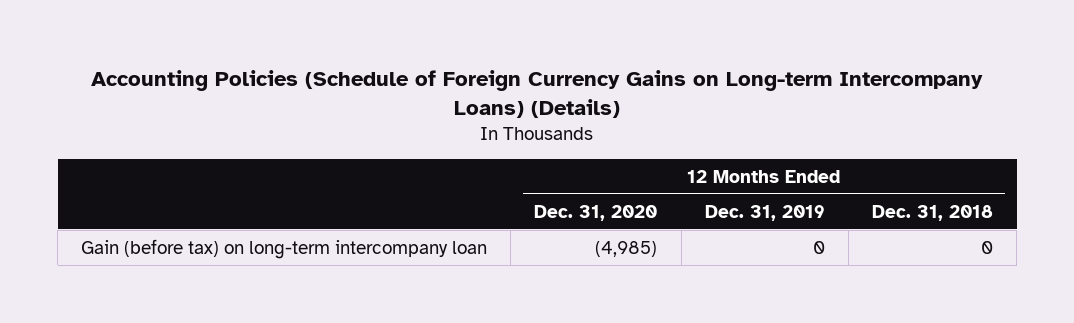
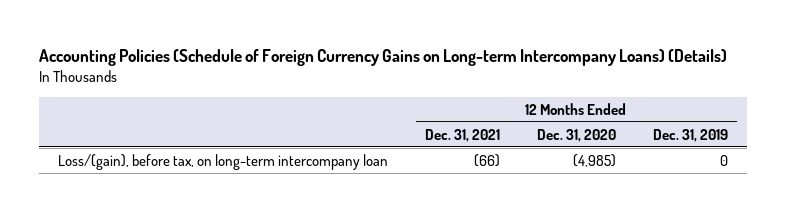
- | 12 Months Ended Dec. 31, 2020 | 12 Months Ended Dec. 31, 2019 | 12 Months Ended Dec. 31, 2018
+ | 12 Months Ended Dec. 31, 2021 | 12 Months Ended Dec. 31, 2020 | 12 Months Ended Dec. 31, 2019
- Gain (before tax) on long-term intercompany loan | (4,985) | 0 | 0
+ Loss/(gain), before tax, on long-term intercompany loan | (66) | (4,985) | 0

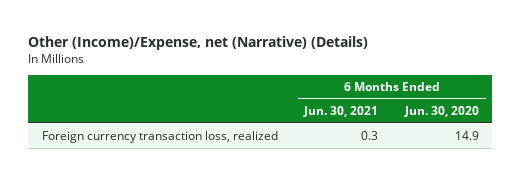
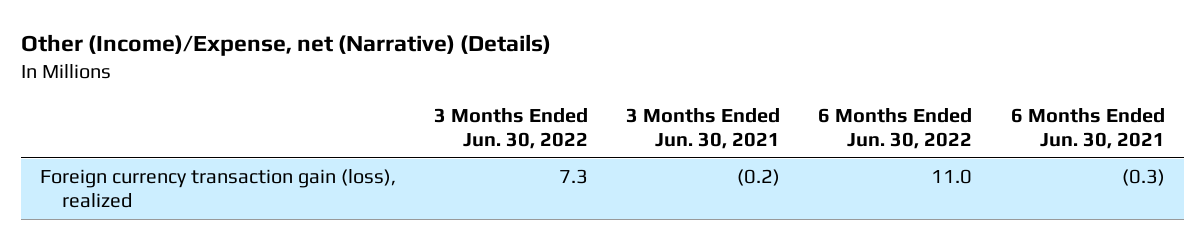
- | 6 Months Ended Jun. 30, 2021 | 6 Months Ended Jun. 30, 2020
+ | 3 Months Ended Jun. 30, 2022 | 3 Months Ended Jun. 30, 2021 | 6 Months Ended Jun. 30, 2022 | 6 Months Ended Jun. 30, 2021
- Foreign currency transaction loss, realized | 0.3 | 14.9
+ Foreign currency transaction gain (loss), realized | 7.3 | (0.2) | 11.0 | (0.3)

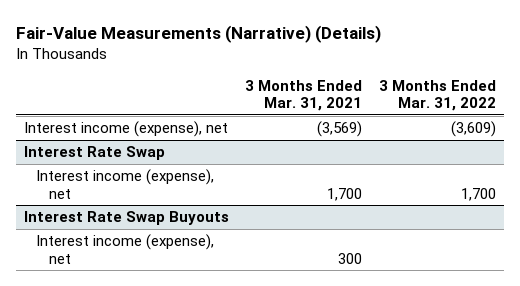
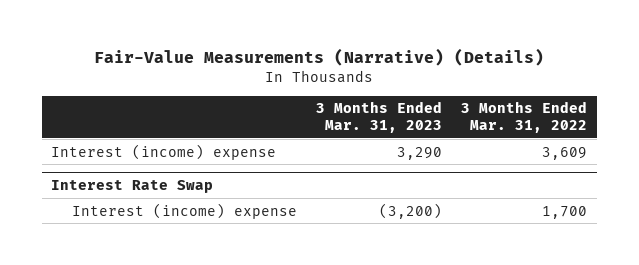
- | 3 Months Ended Mar. 31, 2021 | 3 Months Ended Mar. 31, 2022
+ | 3 Months Ended Mar. 31, 2023 | 3 Months Ended Mar. 31, 2022
- Interest income (expense), net | (3,569) | (3,609)
+ Interest (income) expense | 3,290 | 3,609
@ Interest Rate Swap
- Interest income (expense), net | 1,700 | 1,700
- Interest Rate Swap Buyouts
- Interest income (expense), net | 300 |
@ Interest Rate Swap
+ Interest (income) expense | (3,200) | 1,700

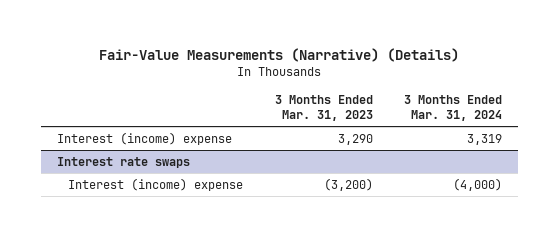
- | 3 Months Ended Mar. 31, 2023 | 3 Months Ended Mar. 31, 2022
+ | 3 Months Ended Mar. 31, 2023 | 3 Months Ended Mar. 31, 2024
- Interest Rate Swap
+ Interest rate swaps

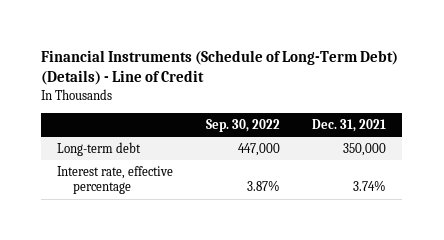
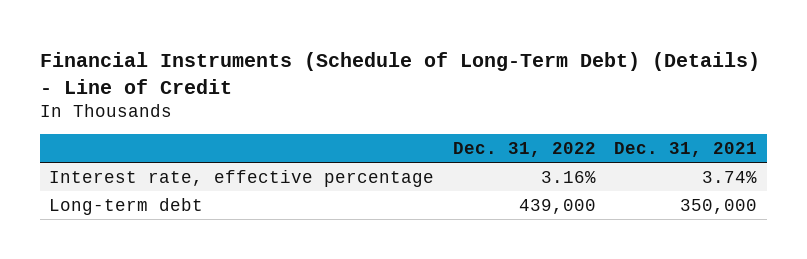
- | Sep. 30, 2022 | Dec. 31, 2021
+ | Dec. 31, 2022 | Dec. 31, 2021
moved down: Long-term debt | 439,000 | 350,000

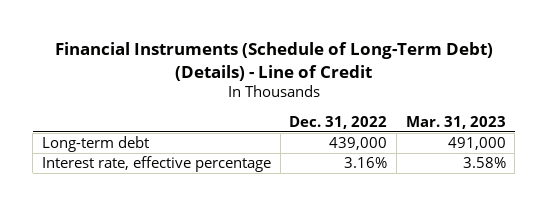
- | Dec. 31, 2022 | Dec. 31, 2021
+ | Dec. 31, 2022 | Mar. 31, 2023
moved down: Interest rate, effective percentage | 3.16% | 3.58%

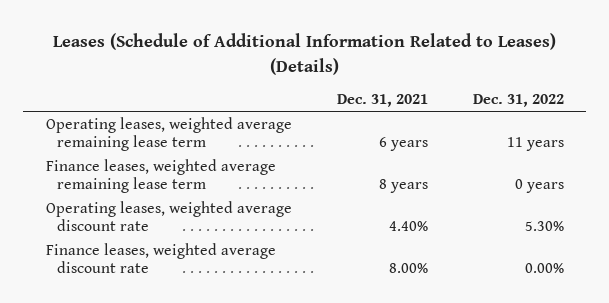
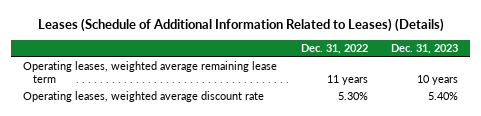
- | Dec. 31, 2021 | Dec. 31, 2022
+ | Dec. 31, 2022 | Dec. 31, 2023
- Finance leases, weighted average remaining lease term | 8 years | 0 years
- Finance leases, weighted average discount rate | 8.00% | 0.00%

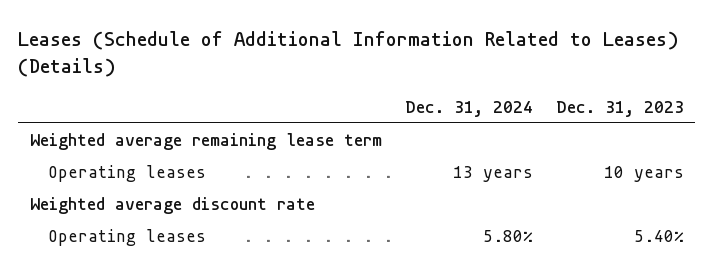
- | Dec. 31, 2022 | Dec. 31, 2023
+ | Dec. 31, 2024 | Dec. 31, 2023
- Operating leases, weighted average remaining lease term | 11 years | 10 years
- Operating leases, weighted average discount rate | 5.30% | 5.40%
+ Weighted average remaining lease term
+ Operating leases | 13 years | 10 years
+ Weighted average discount rate
+ Operating leases | 5.80% | 5.40%

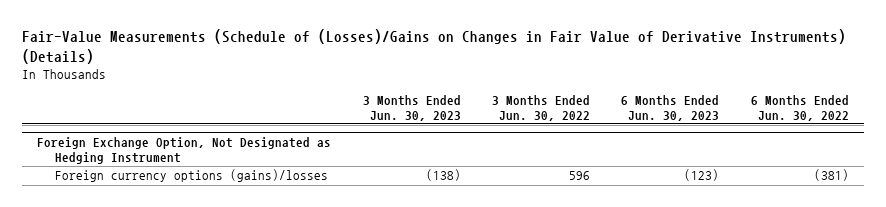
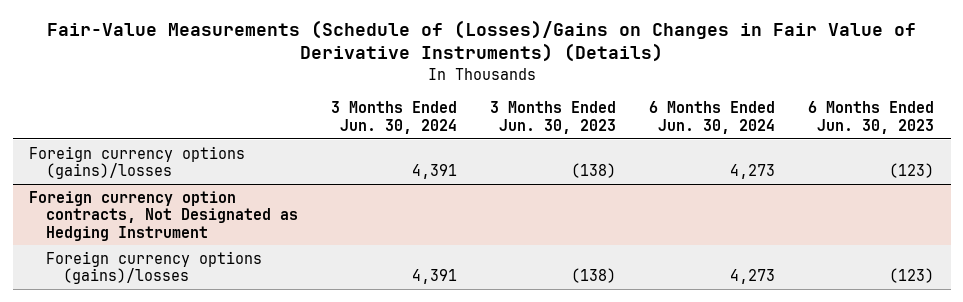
- | 3 Months Ended Jun. 30, 2023 | 3 Months Ended Jun. 30, 2022 | 6 Months Ended Jun. 30, 2023 | 6 Months Ended Jun. 30, 2022
+ | 3 Months Ended Jun. 30, 2024 | 3 Months Ended Jun. 30, 2023 | 6 Months Ended Jun. 30, 2024 | 6 Months Ended Jun. 30, 2023
- Foreign Exchange Option, Not Designated as Hedging Instrument
+ Foreign currency option contracts, Not Designated as Hedging Instrument
+ Foreign currency options (gains)/losses | 4,391 | (138) | 4,273 | (123)

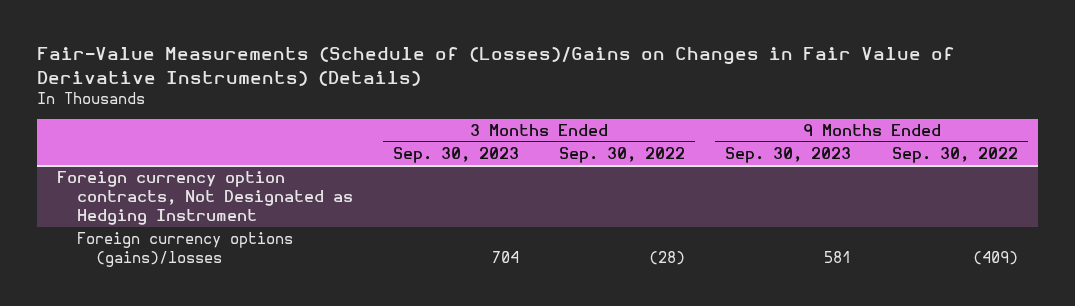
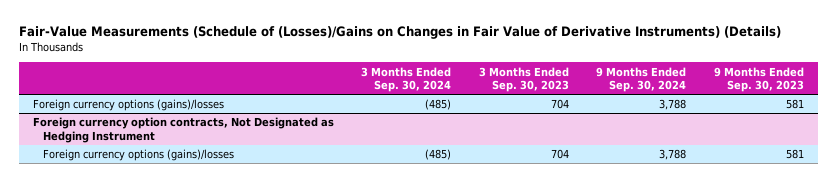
- | 3 Months Ended Sep. 30, 2023 | 3 Months Ended Sep. 30, 2022 | 9 Months Ended Sep. 30, 2023 | 9 Months Ended Sep. 30, 2022
+ | 3 Months Ended Sep. 30, 2024 | 3 Months Ended Sep. 30, 2023 | 9 Months Ended Sep. 30, 2024 | 9 Months Ended Sep. 30, 2023
+ Foreign currency options (gains)/losses | (485) | 704 | 3,788 | 581

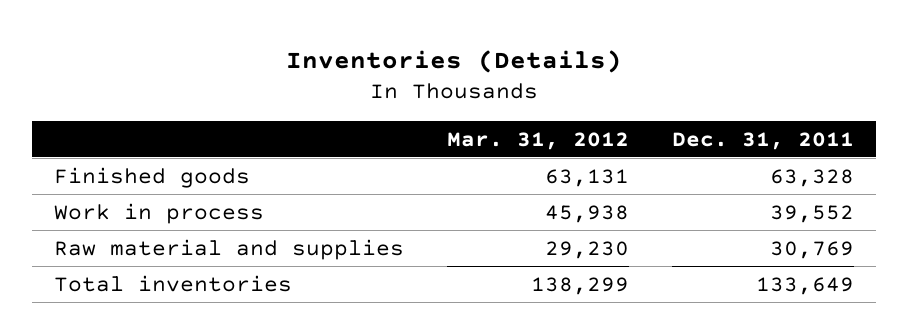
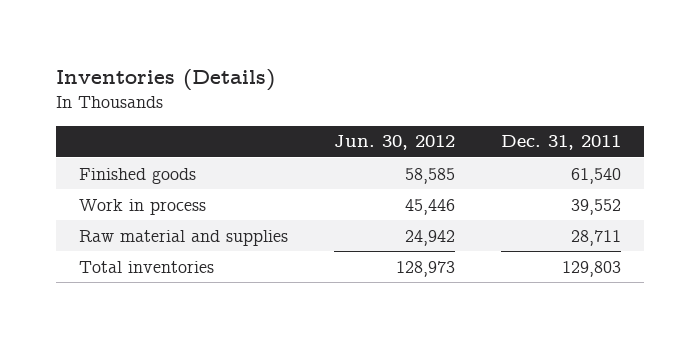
- | Mar. 31, 2012 | Dec. 31, 2011
+ | Jun. 30, 2012 | Dec. 31, 2011
- Finished goods | 63,131 | 63,328
+ Finished goods | 58,585 | 61,540
- Raw material and supplies | 29,230 | 30,769
- Total inventories | 138,299 | 133,649
+ Raw material and supplies | 24,942 | 28,711
+ Total inventories | 128,973 | 129,803

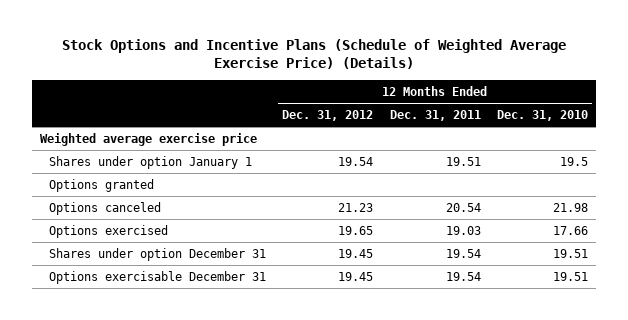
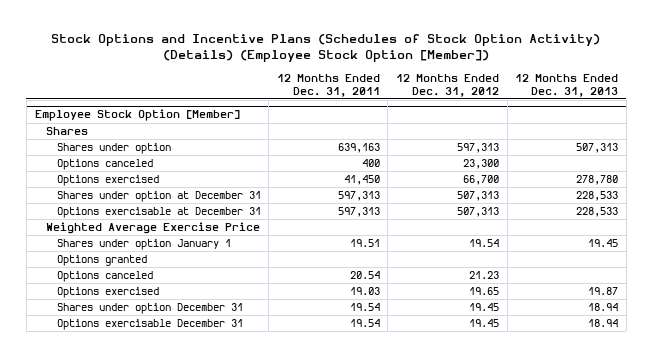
- Stock Options and Incentive Plans (Schedule of Weighted Average Exercise Price) (Details)
+ Stock Options and Incentive Plans (Schedules of Stock Option Activity) (Details) (Employee Stock Option [Member])
- | 12 Months Ended Dec. 31, 2012 | 12 Months Ended Dec. 31, 2011 | 12 Months Ended Dec. 31, 2010
+ | 12 Months Ended Dec. 31, 2011 | 12 Months Ended Dec. 31, 2012 | 12 Months Ended Dec. 31, 2013
- Weighted average exercise price
+ Employee Stock Option [Member]
+ Shares
+ Shares under option | 639,163 | 597,313 | 507,313
+ Options canceled | 400 | 23,300 |
+ Options exercised | 41,450 | 66,700 | 278,780
+ Shares under option at December 31 | 597,313 | 507,313 | 228,533
+ Options exercisable at December 31 | 597,313 | 507,313 | 228,533
+ Weighted Average Exercise Price

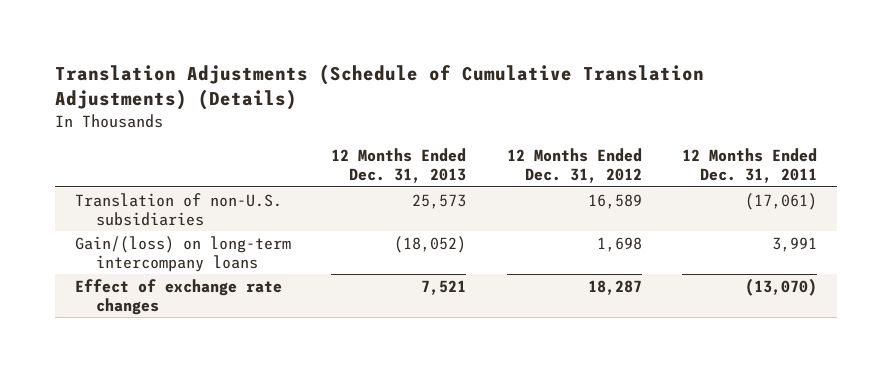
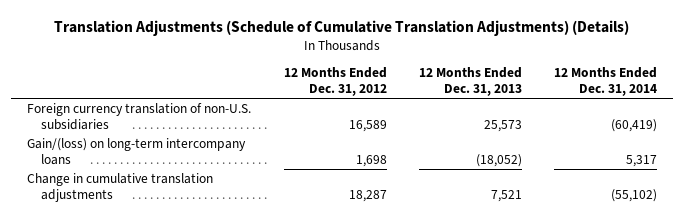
- | 12 Months Ended Dec. 31, 2013 | 12 Months Ended Dec. 31, 2012 | 12 Months Ended Dec. 31, 2011
+ | 12 Months Ended Dec. 31, 2012 | 12 Months Ended Dec. 31, 2013 | 12 Months Ended Dec. 31, 2014
- Translation of non-U.S. subsidiaries | 25,573 | 16,589 | (17,061)
+ Foreign currency translation of non-U.S. subsidiaries | 16,589 | 25,573 | (60,419)
- Effect of exchange rate changes | 7,521 | 18,287 | (13,070)
+ Change in cumulative translation adjustments | 18,287 | 7,521 | (55,102)

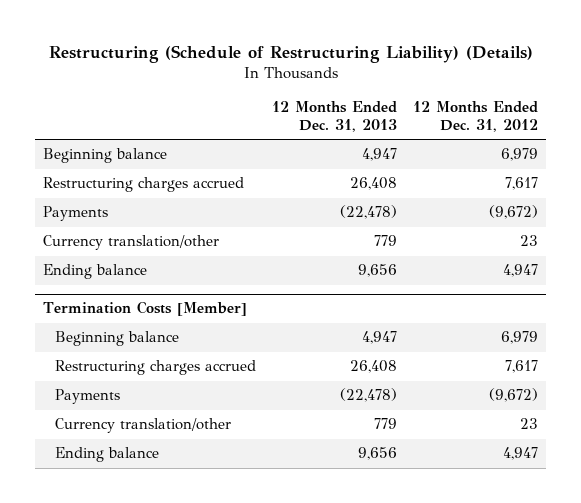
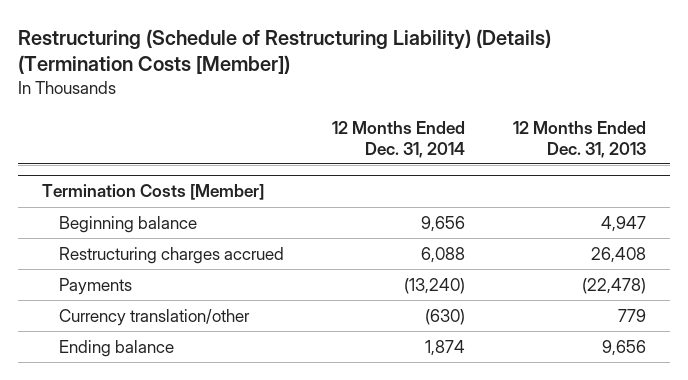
- Restructuring (Schedule of Restructuring Liability) (Details)
+ Restructuring (Schedule of Restructuring Liability) (Details) (Termination Costs [Member])
- | 12 Months Ended Dec. 31, 2013 | 12 Months Ended Dec. 31, 2012
+ | 12 Months Ended Dec. 31, 2014 | 12 Months Ended Dec. 31, 2013
- Beginning balance | 4,947 | 6,979
- Restructuring charges accrued | 26,408 | 7,617
- Payments | (22,478) | (9,672)
- Currency translation/other | 779 | 23
- Ending balance | 9,656 | 4,947

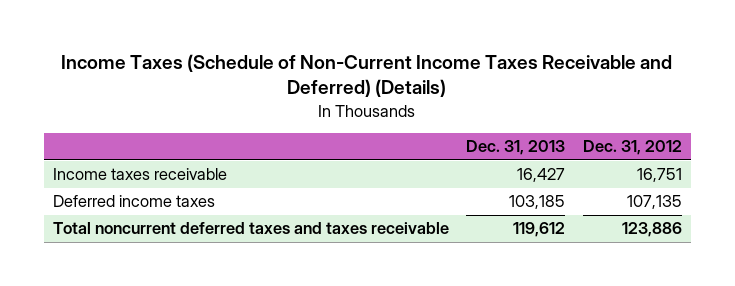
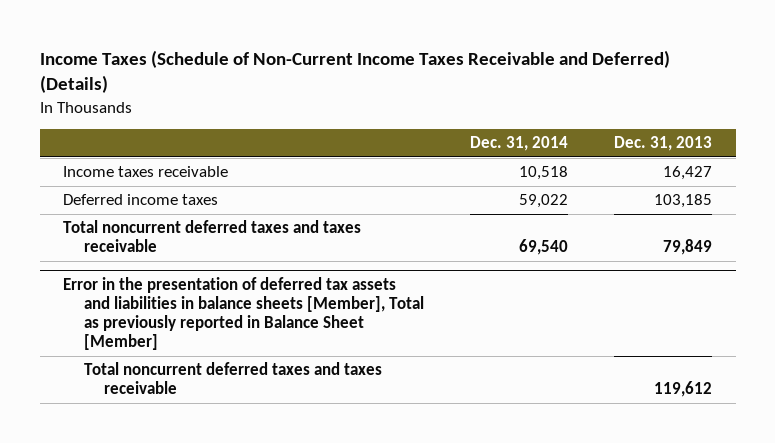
- | Dec. 31, 2013 | Dec. 31, 2012
+ | Dec. 31, 2014 | Dec. 31, 2013
+ Total noncurrent deferred taxes and taxes receivable | 69,540 | 79,849
+ Error in the presentation of deferred tax assets and liabilities in balance sheets [Member], Total as previously reported in Balance Sheet [Member]

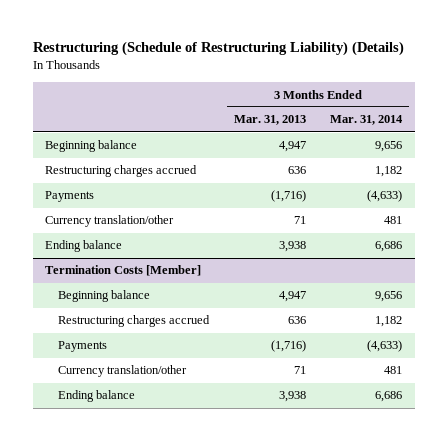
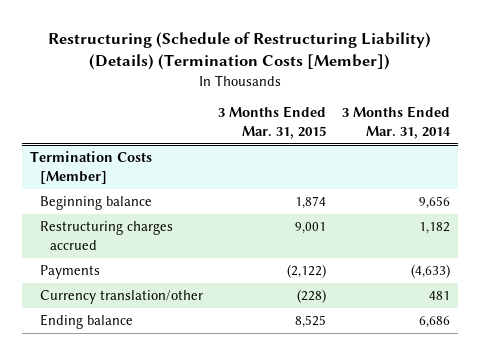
- Restructuring (Schedule of Restructuring Liability) (Details)
+ Restructuring (Schedule of Restructuring Liability) (Details) (Termination Costs [Member])
- | 3 Months Ended Mar. 31, 2013 | 3 Months Ended Mar. 31, 2014
+ | 3 Months Ended Mar. 31, 2015 | 3 Months Ended Mar. 31, 2014
- Beginning balance | 4,947 | 9,656
- Restructuring charges accrued | 636 | 1,182
- Payments | (1,716) | (4,633)
- Currency translation/other | 71 | 481
- Ending balance | 3,938 | 6,686

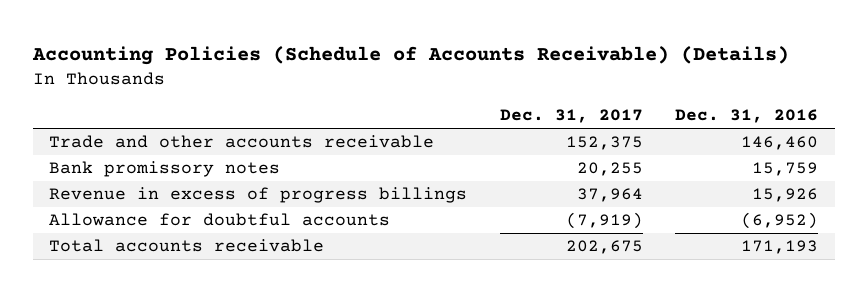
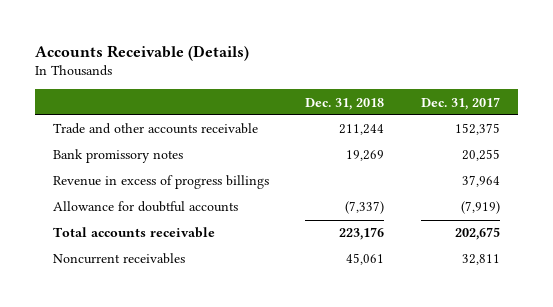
- Accounting Policies (Schedule of Accounts Receivable) (Details)
+ Accounts Receivable (Details)
- | Dec. 31, 2017 | Dec. 31, 2016
+ | Dec. 31, 2018 | Dec. 31, 2017
+ Noncurrent receivables | 45,061 | 32,811

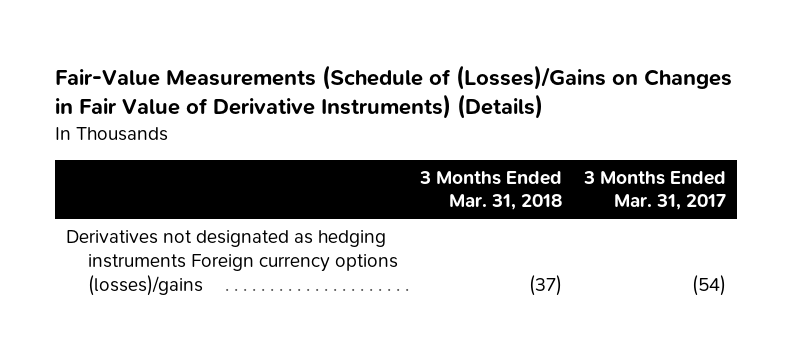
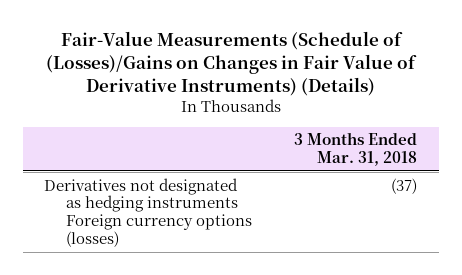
- | 3 Months Ended Mar. 31, 2018 | 3 Months Ended Mar. 31, 2017
+ | 3 Months Ended Mar. 31, 2018
- Derivatives not designated as hedging instruments Foreign currency options (losses)/gains | (37) | (54)
+ Derivatives not designated as hedging instruments Foreign currency options (losses) | (37)

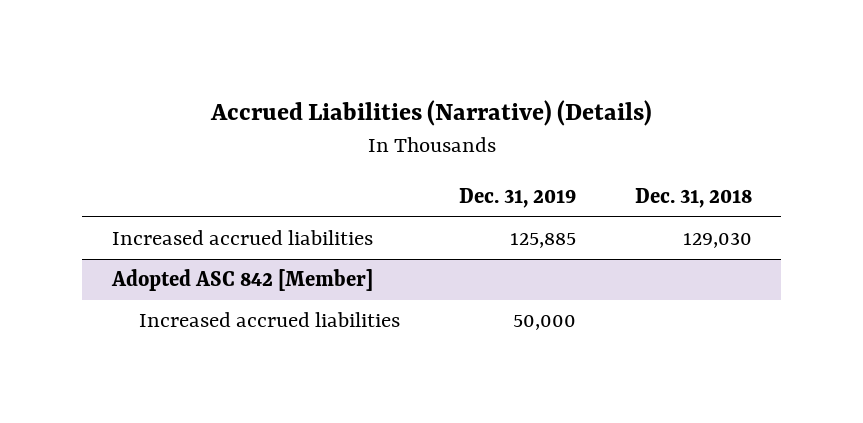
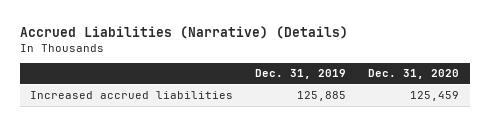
- | Dec. 31, 2019 | Dec. 31, 2018
+ | Dec. 31, 2019 | Dec. 31, 2020
- Adopted ASC 842 [Member]
- Increased accrued liabilities | 50,000 |

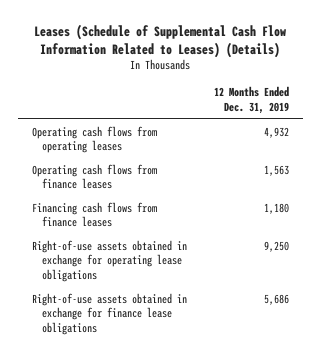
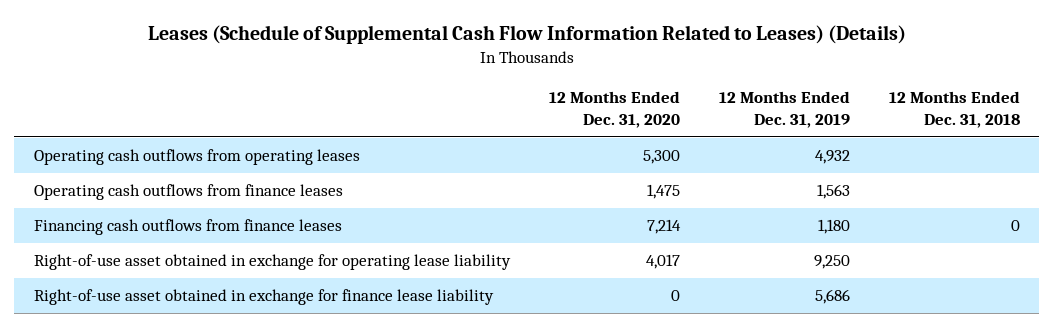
- | 12 Months Ended Dec. 31, 2019
+ | 12 Months Ended Dec. 31, 2020 | 12 Months Ended Dec. 31, 2019 | 12 Months Ended Dec. 31, 2018
- Operating cash flows from operating leases | 4,932
- Operating cash flows from finance leases | 1,563
- Financing cash flows from finance leases | 1,180
- Right-of-use assets obtained in exchange for operating lease obligations | 9,250
- Right-of-use assets obtained in exchange for finance lease obligations | 5,686
+ Operating cash outflows from operating leases | 5,300 | 4,932 |
+ Operating cash outflows from finance leases | 1,475 | 1,563 |
+ Financing cash outflows from finance leases | 7,214 | 1,180 | 0
+ Right-of-use asset obtained in exchange for operating lease liability | 4,017 | 9,250 |
+ Right-of-use asset obtained in exchange for finance lease liability | 0 | 5,686 |

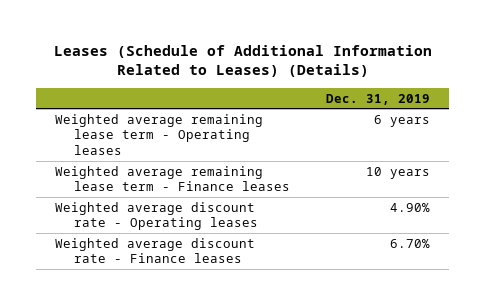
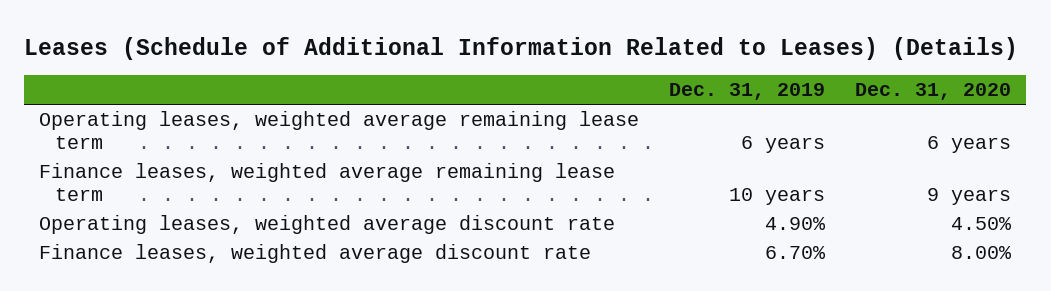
- | Dec. 31, 2019
+ | Dec. 31, 2019 | Dec. 31, 2020
- Weighted average remaining lease term - Operating leases | 6 years
- Weighted average remaining lease term - Finance leases | 10 years
- Weighted average discount rate - Operating leases | 4.90%
- Weighted average discount rate - Finance leases | 6.70%
+ Operating leases, weighted average remaining lease term | 6 years | 6 years
+ Finance leases, weighted average remaining lease term | 10 years | 9 years
+ Operating leases, weighted average discount rate | 4.90% | 4.50%
+ Finance leases, weighted average discount rate | 6.70% | 8.00%

